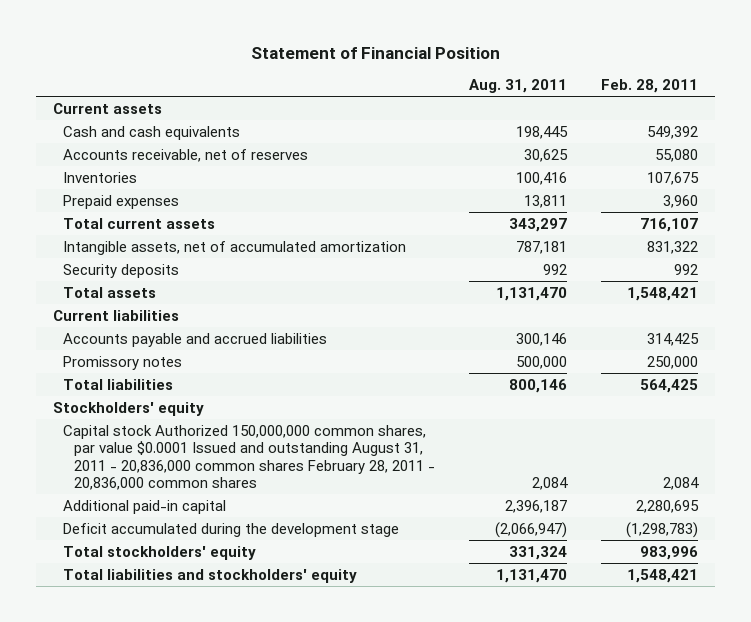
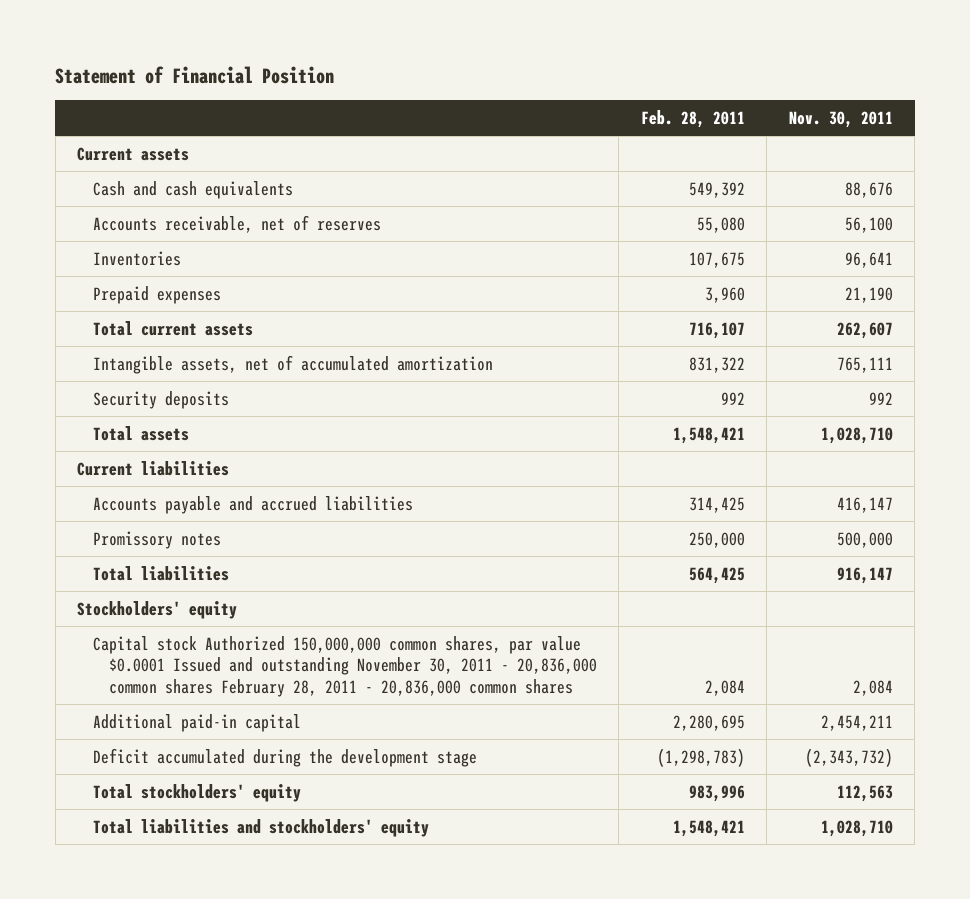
- | Aug. 31, 2011 | Feb. 28, 2011
+ | Feb. 28, 2011 | Nov. 30, 2011
- Capital stock Authorized 150,000,000 common shares, par value $0.0001 Issued and outstanding August 31, 2011 - 20,836,000 common shares February 28, 2011 - 20,836,000 common shares | 2,084 | 2,084
+ Capital stock Authorized 150,000,000 common shares, par value $0.0001 Issued and outstanding November 30, 2011 - 20,836,000 common shares February 28, 2011 - 20,836,000 common shares | 2,084 | 2,084

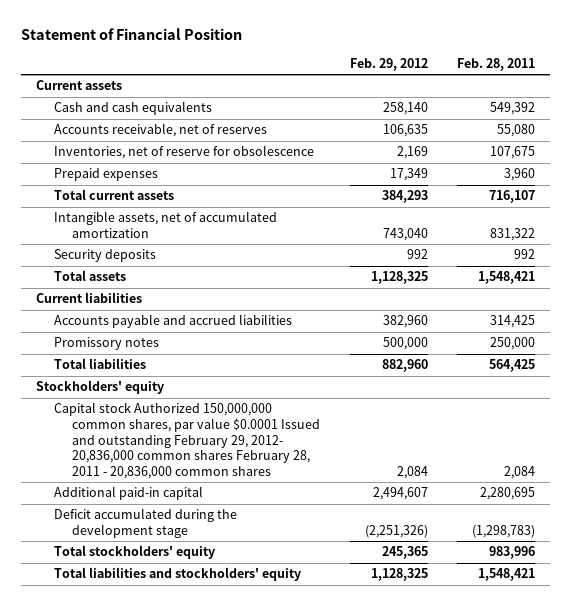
- | Feb. 28, 2011 | Nov. 30, 2011
+ | Feb. 29, 2012 | Feb. 28, 2011
- Inventories | 107,675 | 96,641
+ Inventories, net of reserve for obsolescence | 2,169 | 107,675
- Capital stock Authorized 150,000,000 common shares, par value $0.0001 Issued and outstanding November 30, 2011 - 20,836,000 common shares February 28, 2011 - 20,836,000 common shares | 2,084 | 2,084
+ Capital stock Authorized 150,000,000 common shares, par value $0.0001 Issued and outstanding February 29, 2012- 20,836,000 common shares February 28, 2011 - 20,836,000 common shares | 2,084 | 2,084

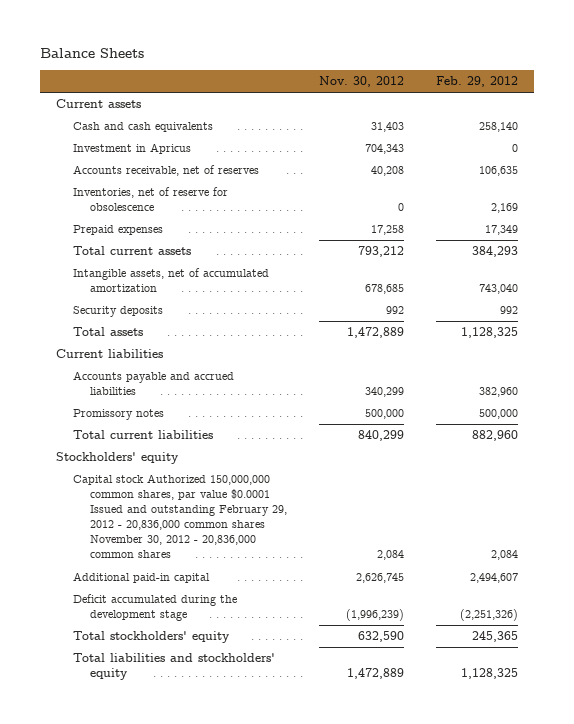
- Statement of Financial Position
+ Balance Sheets
- | Feb. 29, 2012 | Feb. 28, 2011
+ | Nov. 30, 2012 | Feb. 29, 2012
+ Investment in Apricus | 704,343 | 0
- Total liabilities | 882,960 | 564,425
+ Total current liabilities | 840,299 | 882,960
- Capital stock Authorized 150,000,000 common shares, par value $0.0001 Issued and outstanding February 29, 2012- 20,836,000 common shares February 28, 2011 - 20,836,000 common shares | 2,084 | 2,084
+ Capital stock Authorized 150,000,000 common shares, par value $0.0001 Issued and outstanding February 29, 2012 - 20,836,000 common shares November 30, 2012 - 20,836,000 common shares | 2,084 | 2,084

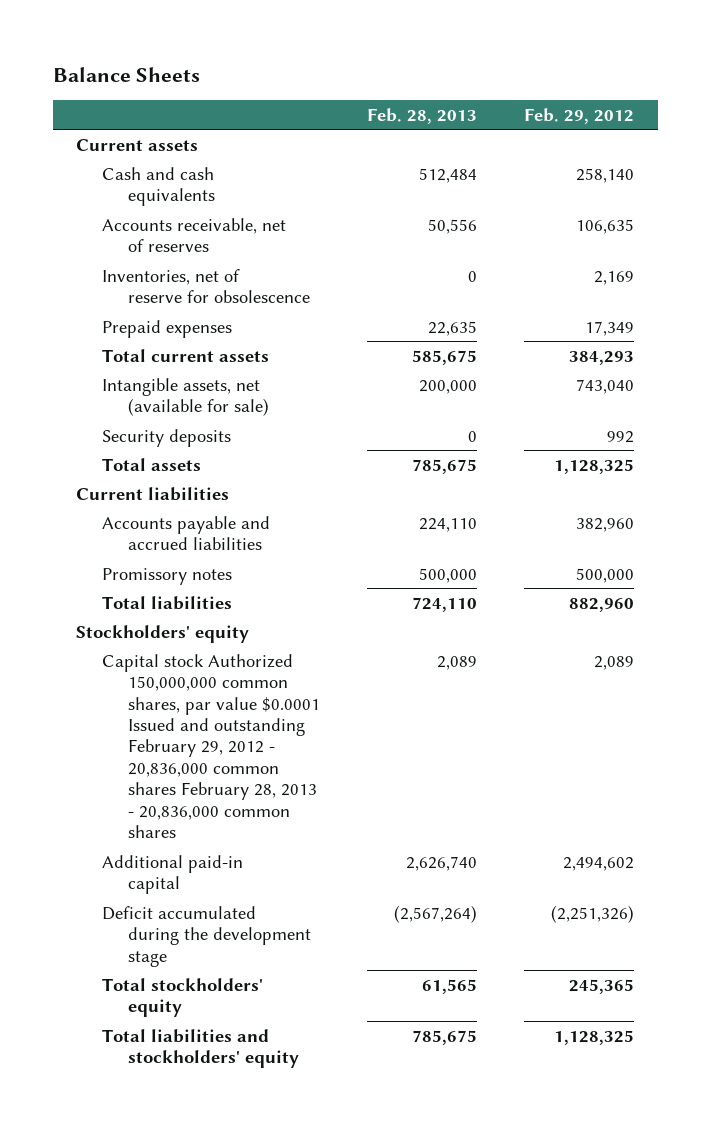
- | Nov. 30, 2012 | Feb. 29, 2012
+ | Feb. 28, 2013 | Feb. 29, 2012
- Investment in Apricus | 704,343 | 0
- Intangible assets, net of accumulated amortization | 678,685 | 743,040
+ Intangible assets, net (available for sale) | 200,000 | 743,040
- Total current liabilities | 840,299 | 882,960
+ Total liabilities | 724,110 | 882,960
- Capital stock Authorized 150,000,000 common shares, par value $0.0001 Issued and outstanding February 29, 2012 - 20,836,000 common shares November 30, 2012 - 20,836,000 common shares | 2,084 | 2,084
- Additional paid-in capital | 2,626,745 | 2,494,607
+ Capital stock Authorized 150,000,000 common shares, par value $0.0001 Issued and outstanding February 29, 2012 - 20,836,000 common shares February 28, 2013 - 20,836,000 common shares | 2,089 | 2,089
+ Additional paid-in capital | 2,626,740 | 2,494,602

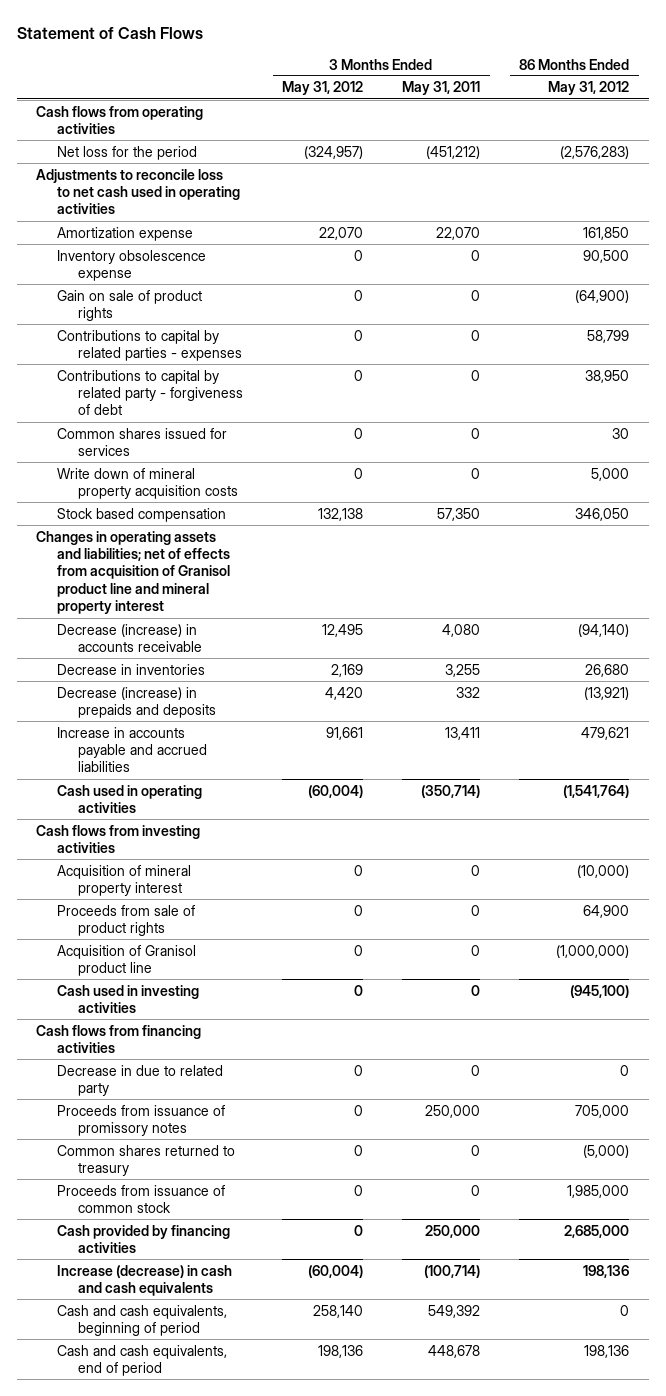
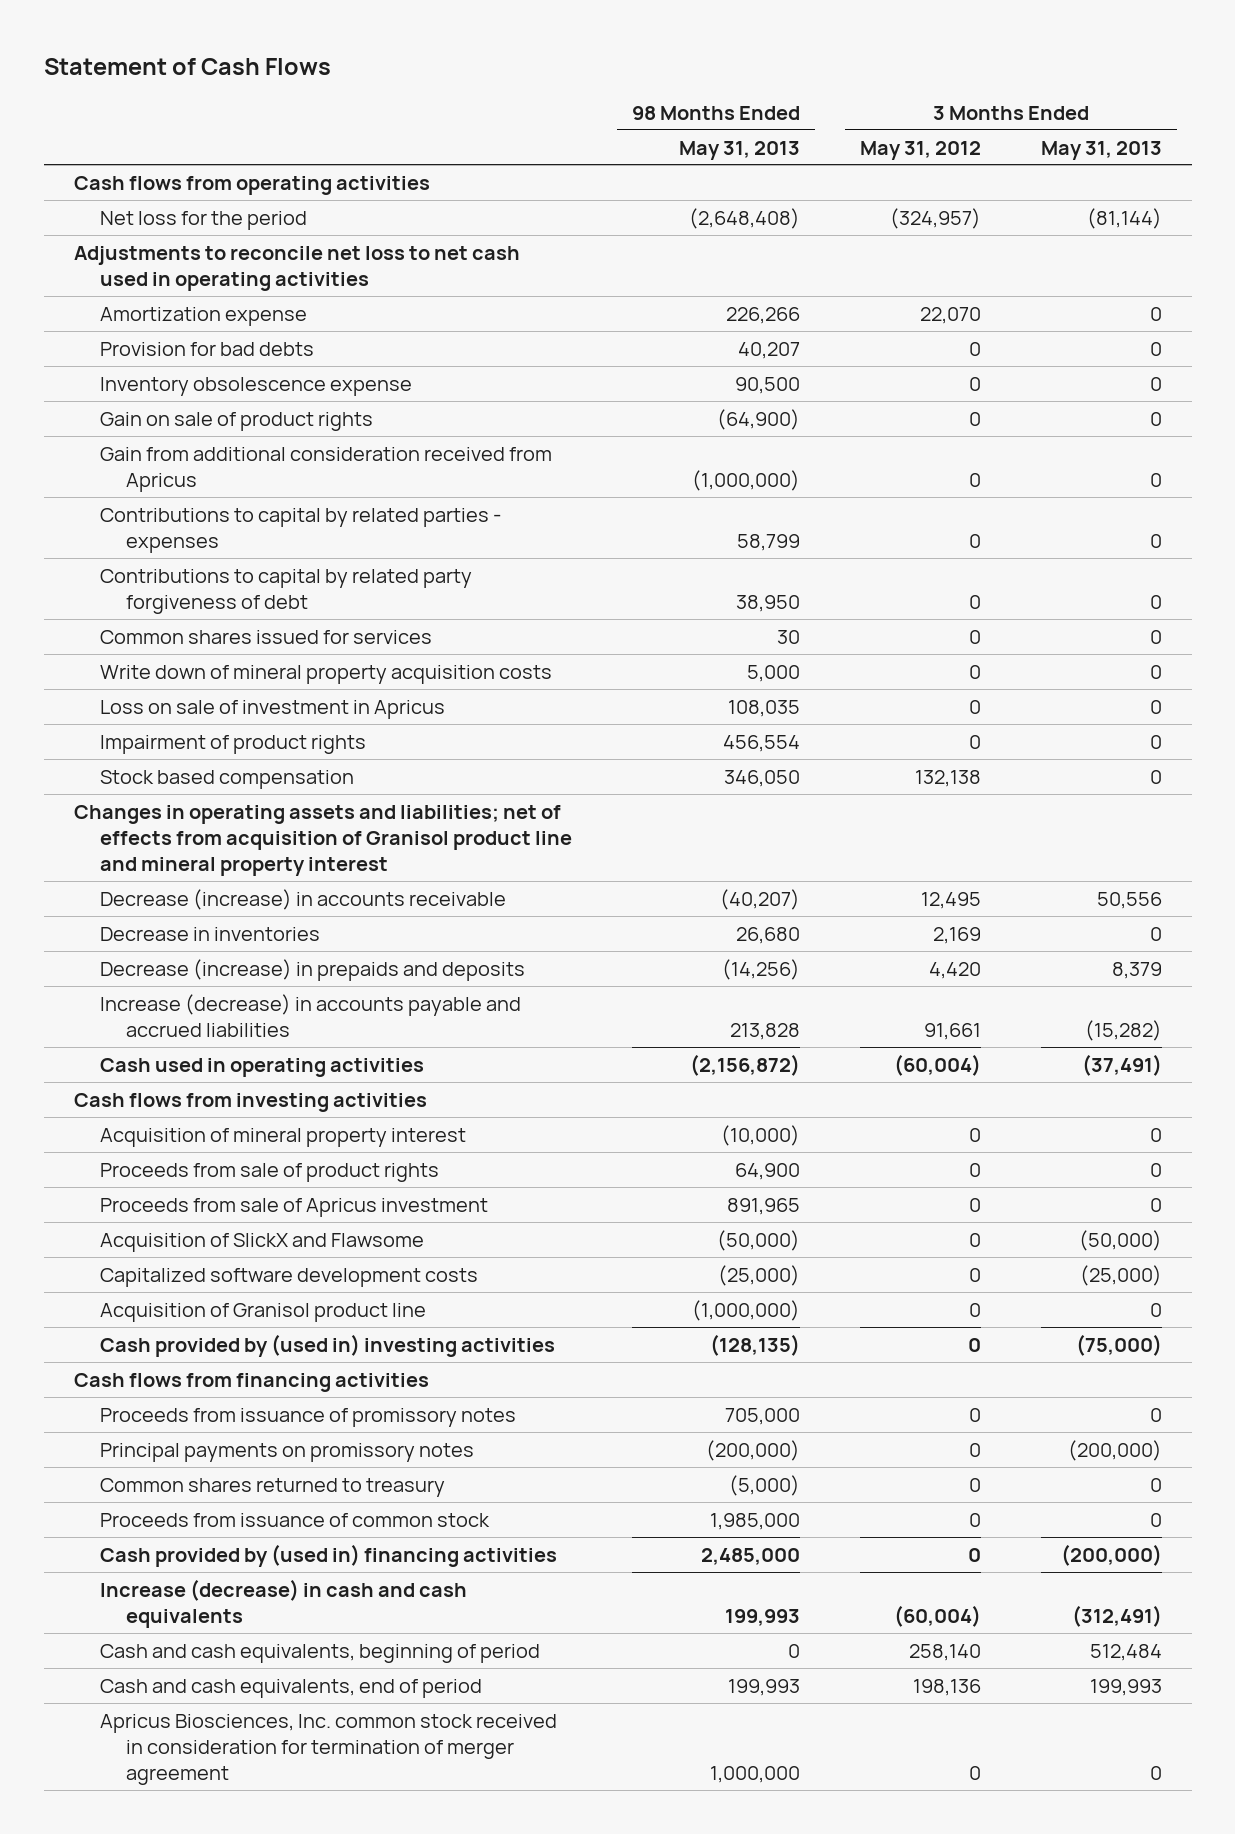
- | 3 Months Ended May 31, 2012 | 3 Months Ended May 31, 2011 | 86 Months Ended May 31, 2012
+ | 98 Months Ended May 31, 2013 | 3 Months Ended May 31, 2012 | 3 Months Ended May 31, 2013
- Adjustments to reconcile loss to net cash used in operating activities
+ Adjustments to reconcile net loss to net cash used in operating activities
+ Provision for bad debts | 40,207 | 0 | 0
+ Gain from additional consideration received from Apricus | (1,000,000) | 0 | 0
- Contributions to capital by related party - forgiveness of debt | 0 | 0 | 38,950
+ Contributions to capital by related party forgiveness of debt | 38,950 | 0 | 0
+ Loss on sale of investment in Apricus | 108,035 | 0 | 0
+ Impairment of product rights | 456,554 | 0 | 0
- Increase in accounts payable and accrued liabilities | 91,661 | 13,411 | 479,621
+ Increase (decrease) in accounts payable and accrued liabilities | 213,828 | 91,661 | (15,282)
+ Proceeds from sale of Apricus investment | 891,965 | 0 | 0
+ Acquisition of SlickX and Flawsome | (50,000) | 0 | (50,000)
+ Capitalized software development costs | (25,000) | 0 | (25,000)
- Cash used in investing activities | 0 | 0 | (945,100)
+ Cash provided by (used in) investing activities | (128,135) | 0 | (75,000)
- Decrease in due to related party | 0 | 0 | 0
+ Principal payments on promissory notes | (200,000) | 0 | (200,000)
- Cash provided by financing activities | 0 | 250,000 | 2,685,000
+ Cash provided by (used in) financing activities | 2,485,000 | 0 | (200,000)
+ Apricus Biosciences, Inc. common stock received in consideration for termination of merger agreement | 1,000,000 | 0 | 0

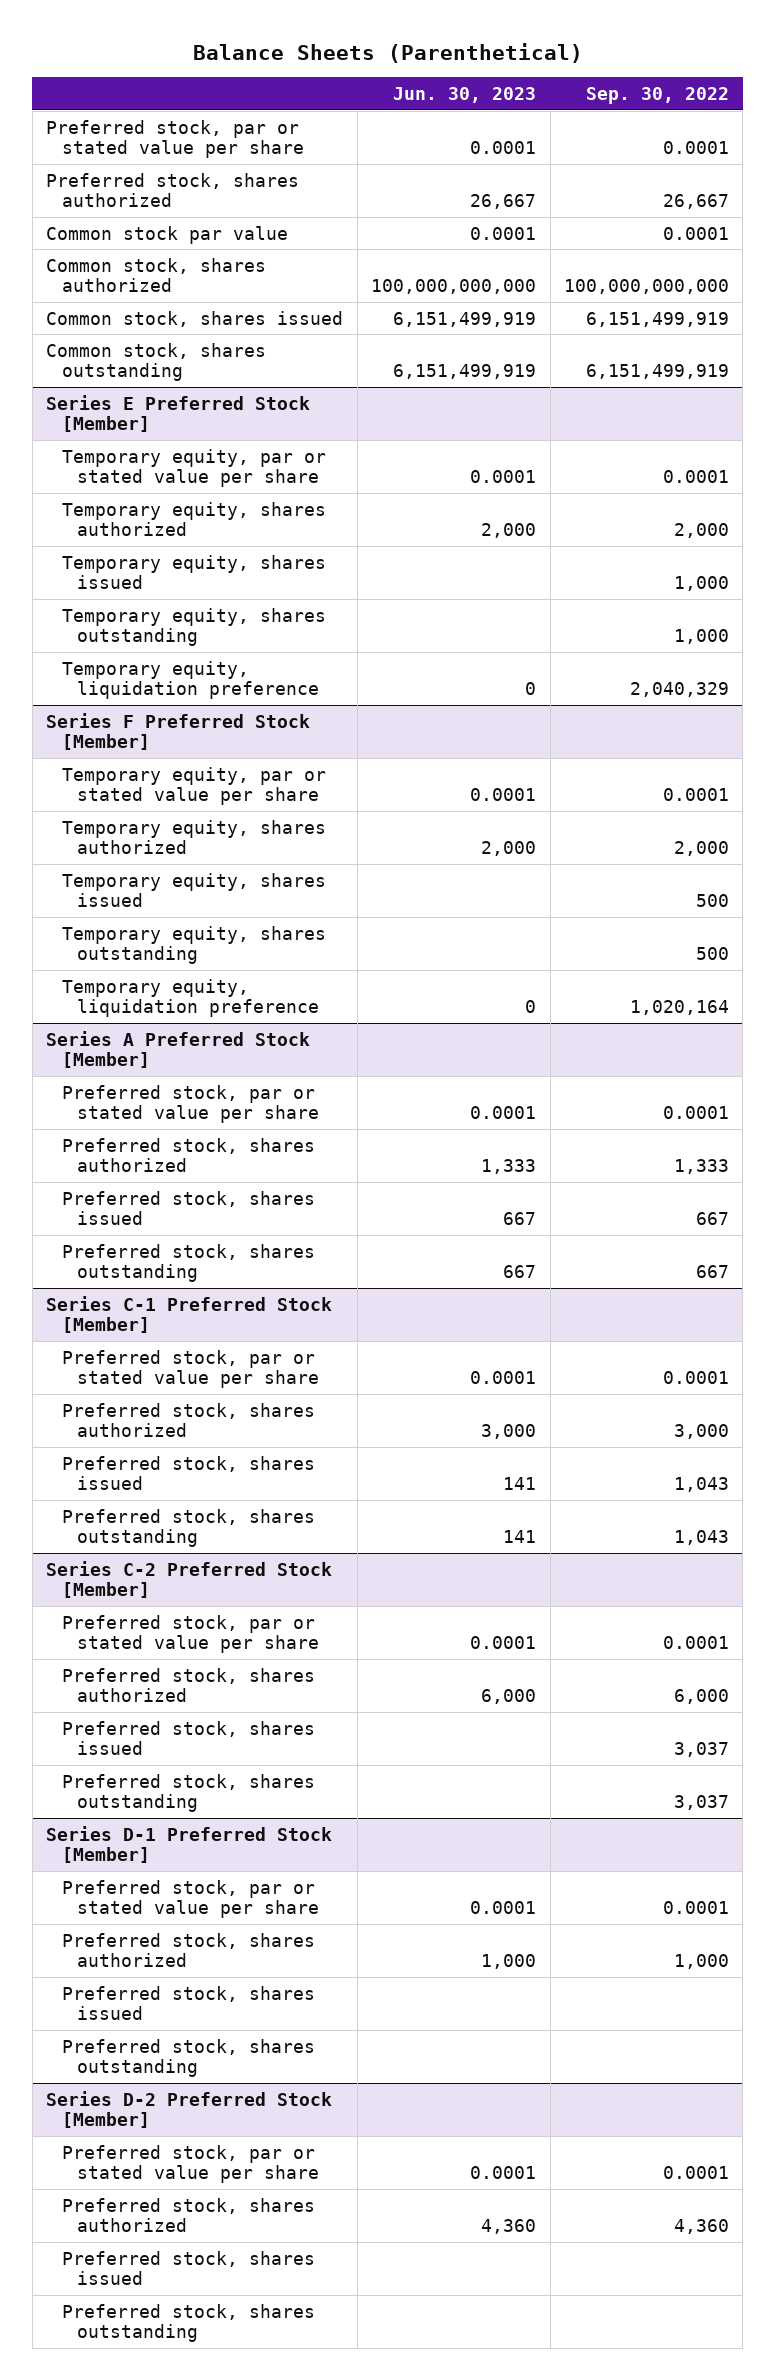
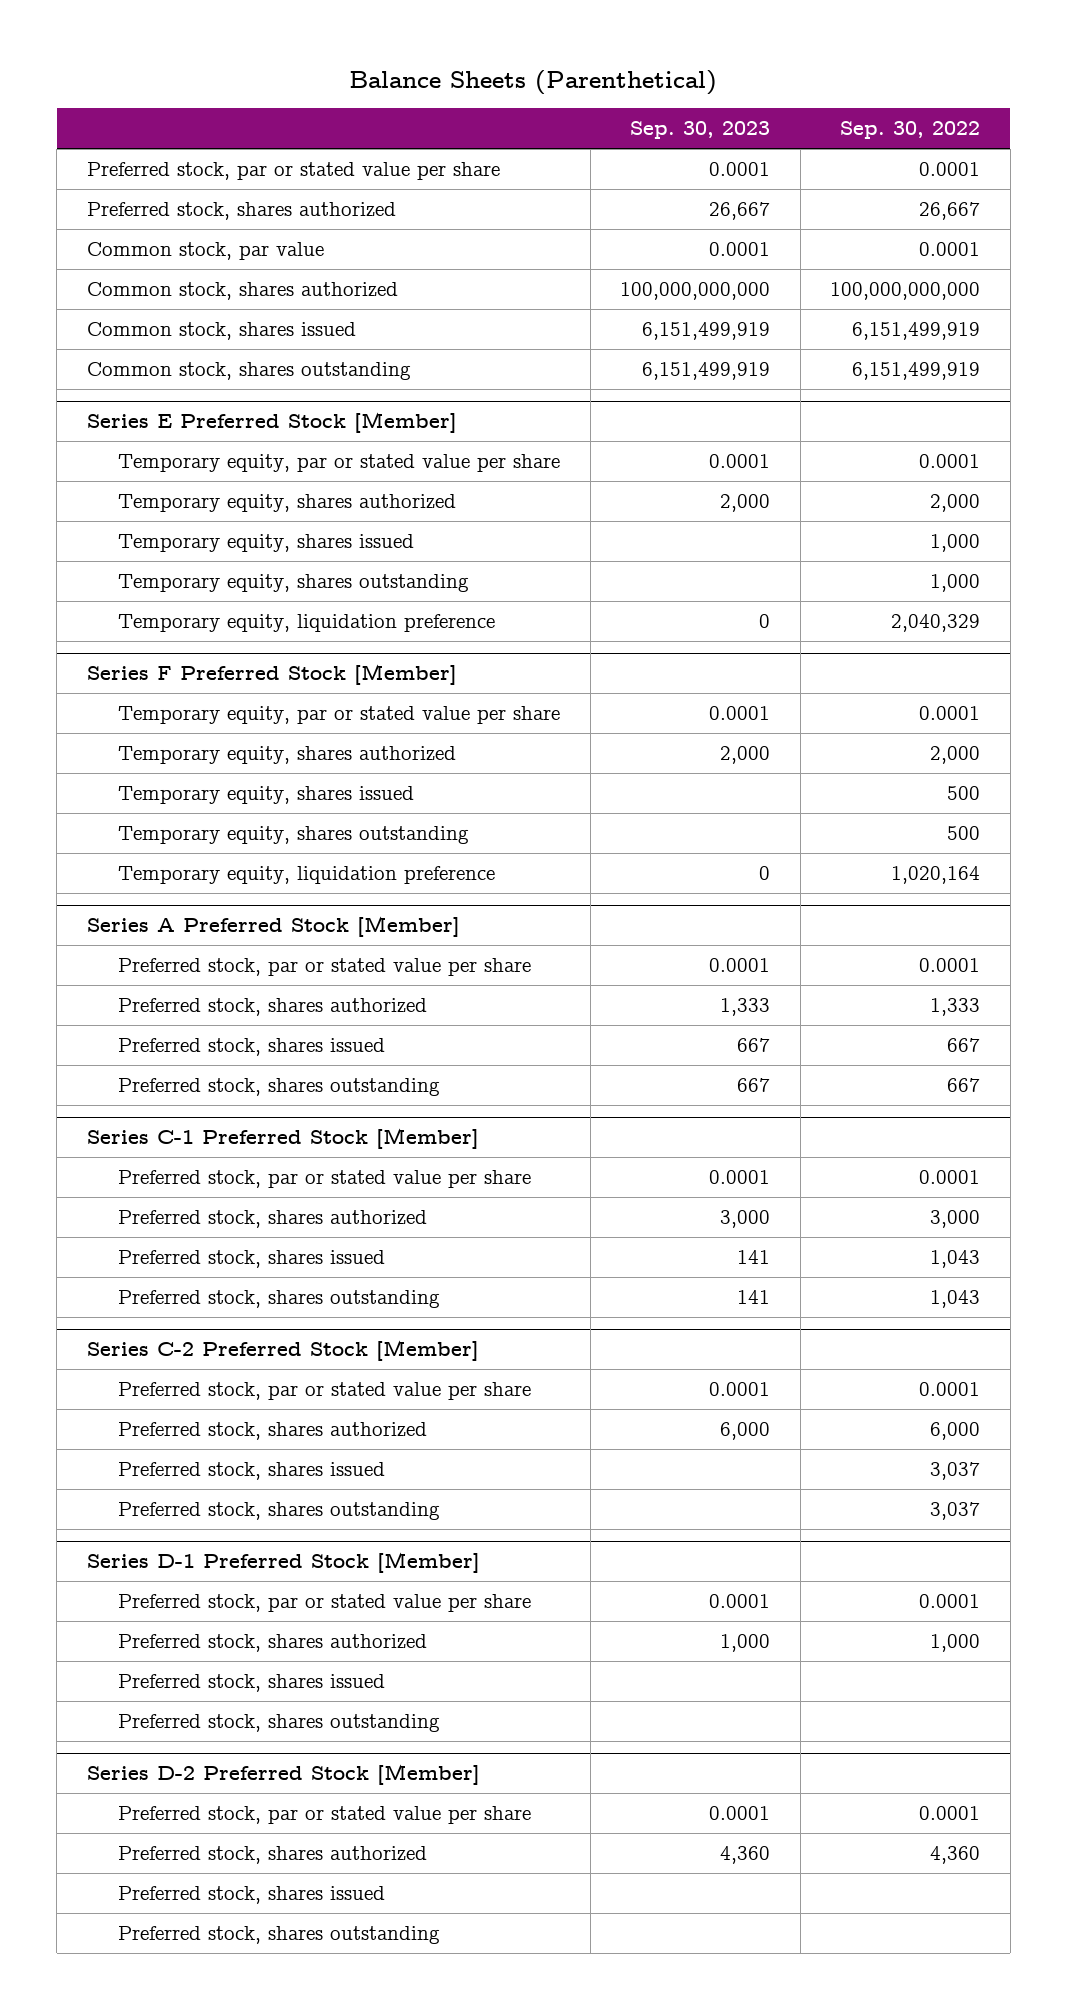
- | Jun. 30, 2023 | Sep. 30, 2022
+ | Sep. 30, 2023 | Sep. 30, 2022
- Common stock par value | 0.0001 | 0.0001
+ Common stock, par value | 0.0001 | 0.0001

